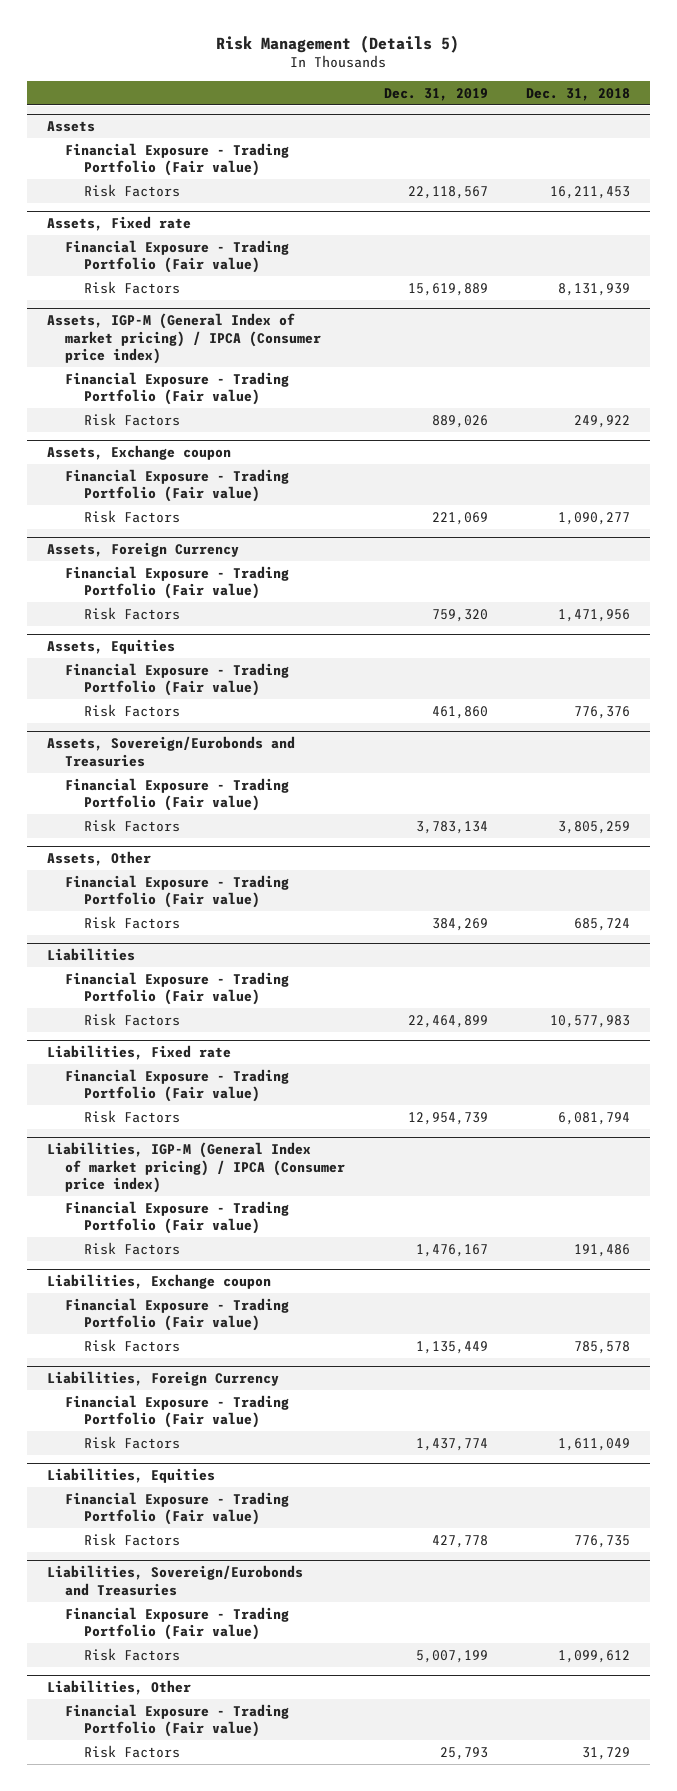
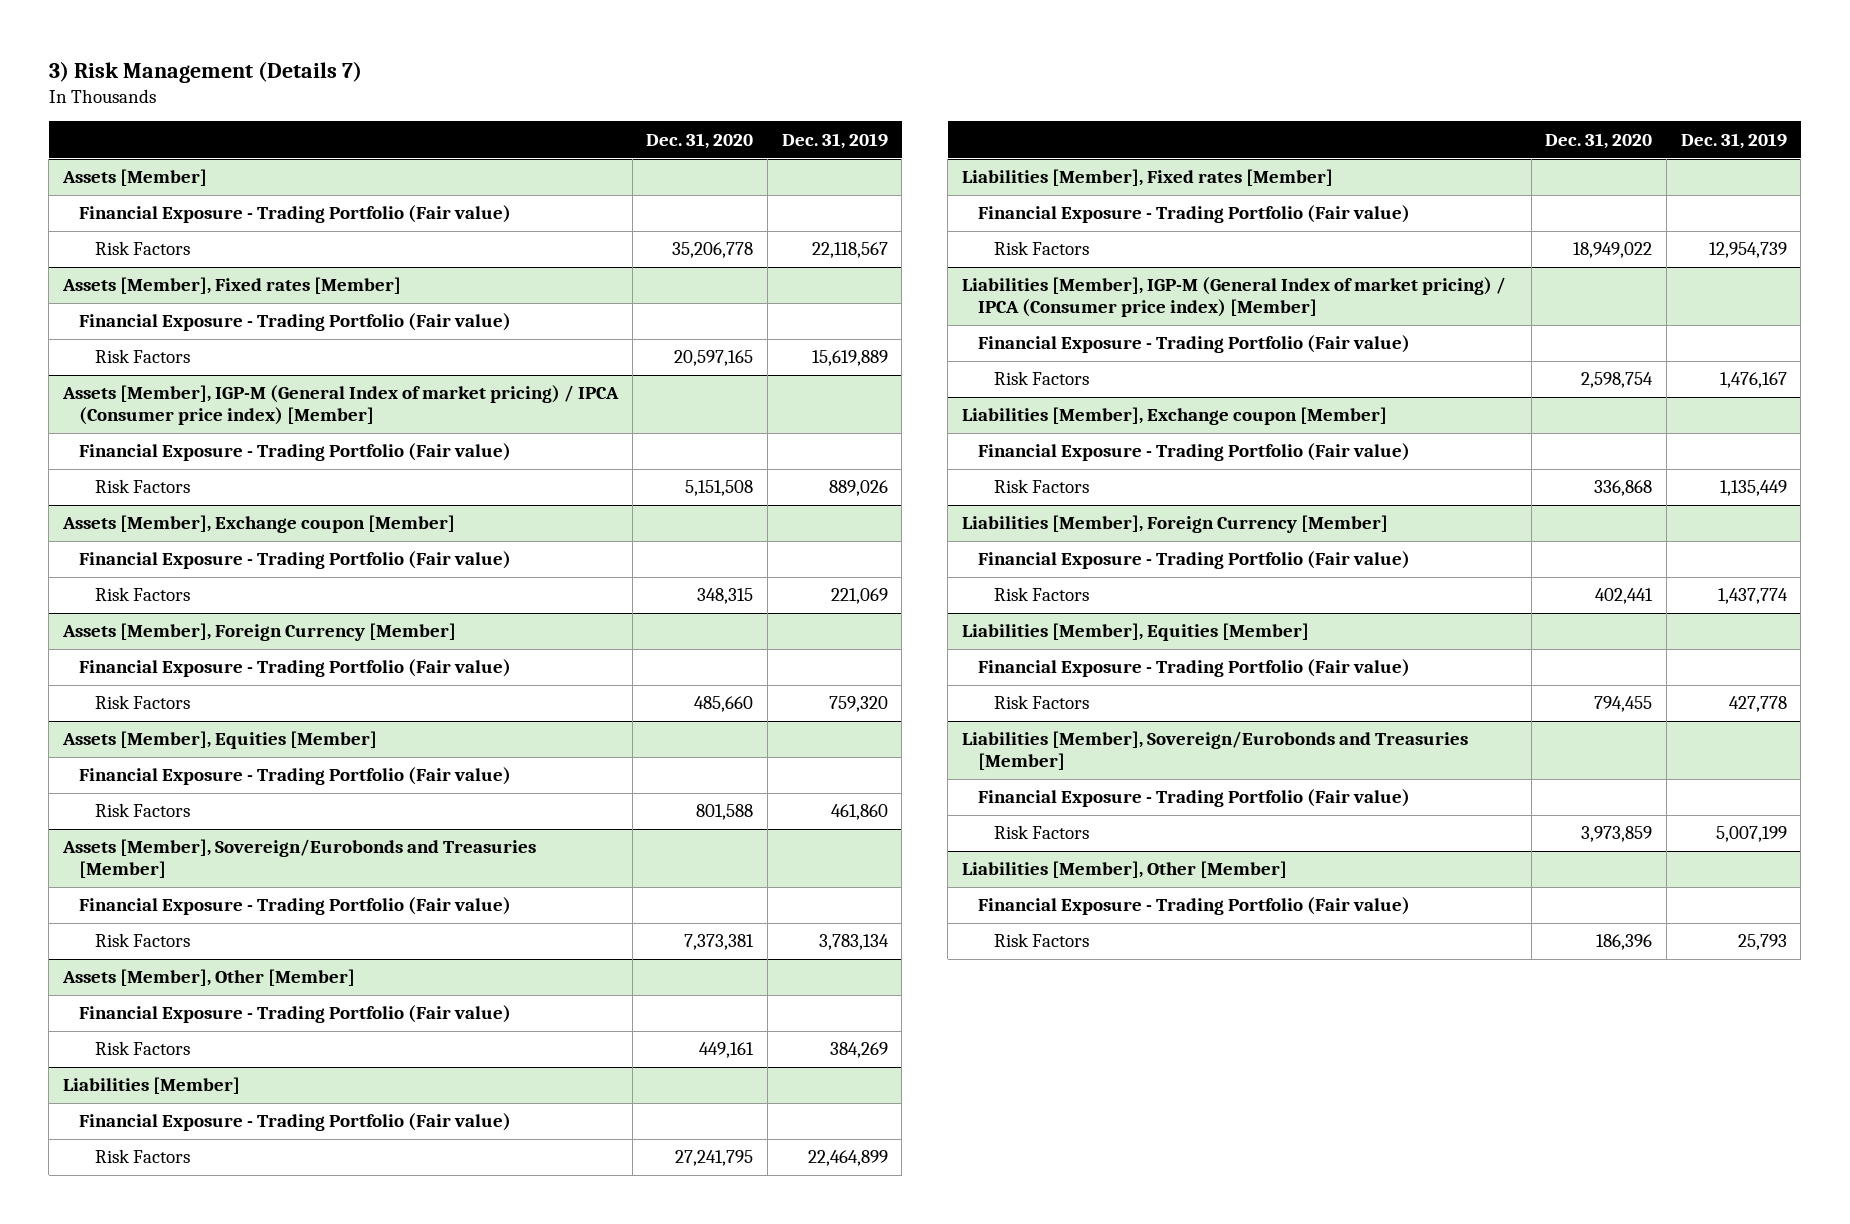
- Risk Management (Details 5)
+ 3) Risk Management (Details 7)
- | Dec. 31, 2019 | Dec. 31, 2018
+ | Dec. 31, 2020 | Dec. 31, 2019
- Assets
+ Assets [Member]
- Assets, Fixed rate
+ Assets [Member], Fixed rates [Member]
- Assets, IGP-M (General Index of market pricing) / IPCA (Consumer price index)
+ Assets [Member], IGP-M (General Index of market pricing) / IPCA (Consumer price index) [Member]
- Assets, Exchange coupon
+ Assets [Member], Exchange coupon [Member]
- Assets, Foreign Currency
+ Assets [Member], Foreign Currency [Member]
- Assets, Equities
+ Assets [Member], Equities [Member]
- Assets, Sovereign/Eurobonds and Treasuries
+ Assets [Member], Sovereign/Eurobonds and Treasuries [Member]
- Assets, Other
+ Assets [Member], Other [Member]
- Liabilities
+ Liabilities [Member]
- Liabilities, Fixed rate
+ Liabilities [Member], Fixed rates [Member]
- Liabilities, IGP-M (General Index of market pricing) / IPCA (Consumer price index)
+ Liabilities [Member], IGP-M (General Index of market pricing) / IPCA (Consumer price index) [Member]
- Liabilities, Exchange coupon
+ Liabilities [Member], Exchange coupon [Member]
- Liabilities, Foreign Currency
+ Liabilities [Member], Foreign Currency [Member]
- Liabilities, Equities
+ Liabilities [Member], Equities [Member]
- Liabilities, Sovereign/Eurobonds and Treasuries
+ Liabilities [Member], Sovereign/Eurobonds and Treasuries [Member]
- Liabilities, Other
+ Liabilities [Member], Other [Member]

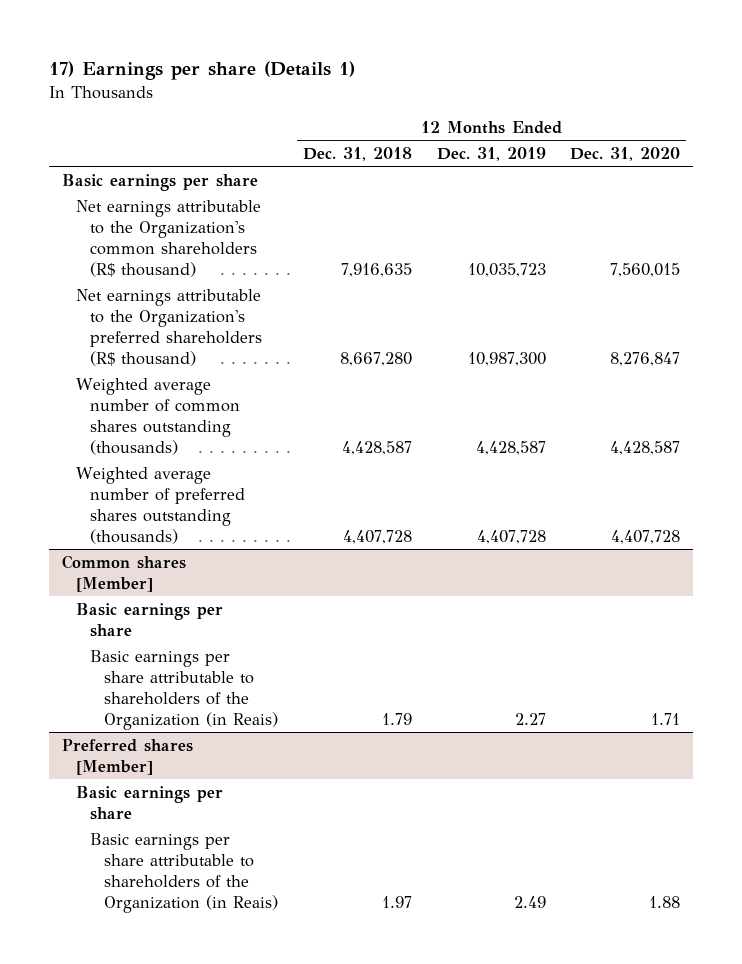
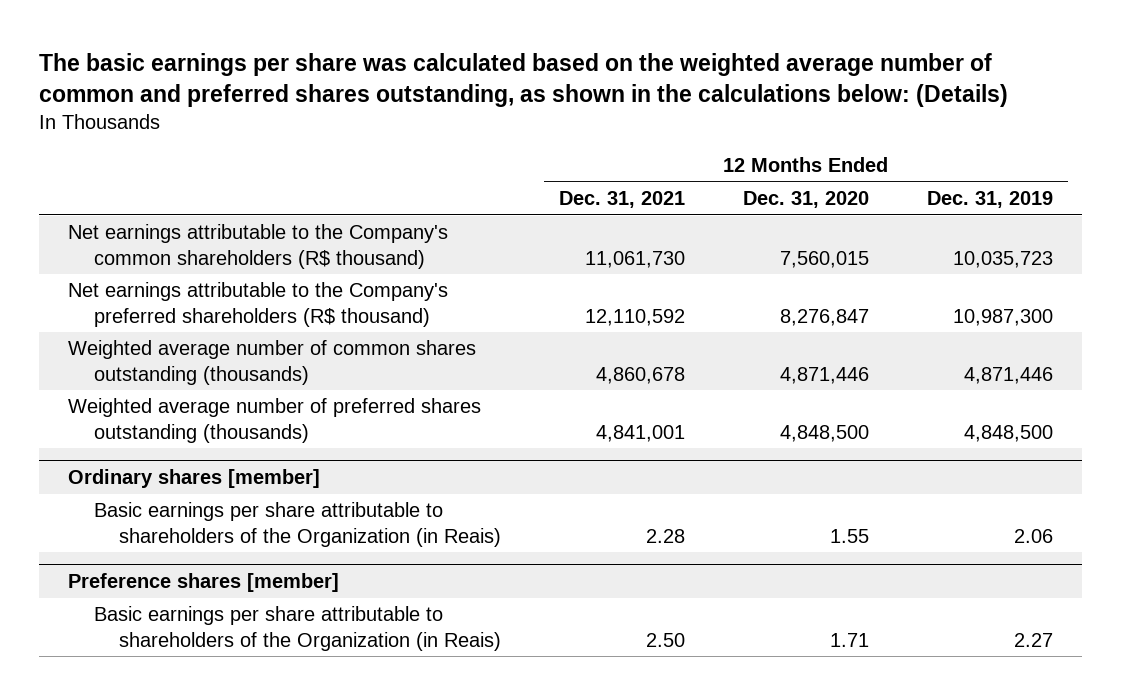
- 17) Earnings per share (Details 1)
+ The basic earnings per share was calculated based on the weighted average number of common and preferred shares outstanding, as shown in the calculations below: (Details)
- | 12 Months Ended Dec. 31, 2018 | 12 Months Ended Dec. 31, 2019 | 12 Months Ended Dec. 31, 2020
+ | 12 Months Ended Dec. 31, 2021 | 12 Months Ended Dec. 31, 2020 | 12 Months Ended Dec. 31, 2019
- Basic earnings per share
- Net earnings attributable to the Organization's common shareholders (R$ thousand) | 7,916,635 | 10,035,723 | 7,560,015
- Net earnings attributable to the Organization's preferred shareholders (R$ thousand) | 8,667,280 | 10,987,300 | 8,276,847
- Weighted average number of common shares outstanding (thousands) | 4,428,587 | 4,428,587 | 4,428,587
- Weighted average number of preferred shares outstanding (thousands) | 4,407,728 | 4,407,728 | 4,407,728
- Common shares [Member]
- Basic earnings per share
+ Net earnings attributable to the Company's common shareholders (R$ thousand) | 11,061,730 | 7,560,015 | 10,035,723
+ Net earnings attributable to the Company's preferred shareholders (R$ thousand) | 12,110,592 | 8,276,847 | 10,987,300
+ Weighted average number of common shares outstanding (thousands) | 4,860,678 | 4,871,446 | 4,871,446
+ Weighted average number of preferred shares outstanding (thousands) | 4,841,001 | 4,848,500 | 4,848,500
+ Ordinary shares [member]
+ Basic earnings per share attributable to shareholders of the Organization (in Reais) | 2.28 | 1.55 | 2.06
+ Preference shares [member]
- Preferred shares [Member]
- Basic earnings per share
- Basic earnings per share attributable to shareholders of the Organization (in Reais) | 1.97 | 2.49 | 1.88

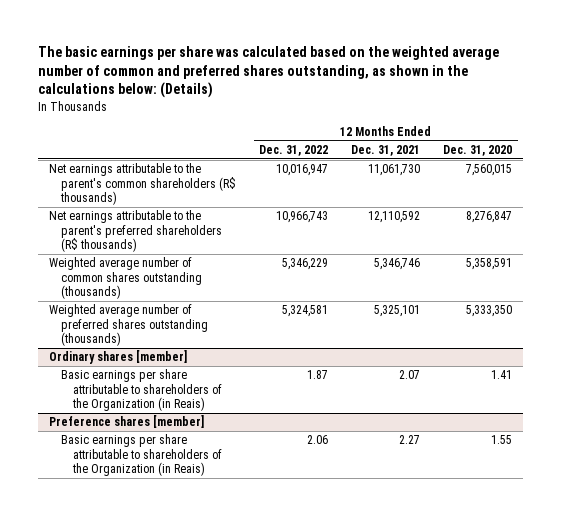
- | 12 Months Ended Dec. 31, 2021 | 12 Months Ended Dec. 31, 2020 | 12 Months Ended Dec. 31, 2019
+ | 12 Months Ended Dec. 31, 2022 | 12 Months Ended Dec. 31, 2021 | 12 Months Ended Dec. 31, 2020
- Net earnings attributable to the Company's common shareholders (R$ thousand) | 11,061,730 | 7,560,015 | 10,035,723
- Net earnings attributable to the Company's preferred shareholders (R$ thousand) | 12,110,592 | 8,276,847 | 10,987,300
- Weighted average number of common shares outstanding (thousands) | 4,860,678 | 4,871,446 | 4,871,446
- Weighted average number of preferred shares outstanding (thousands) | 4,841,001 | 4,848,500 | 4,848,500
+ Net earnings attributable to the parent's common shareholders (R$ thousands) | 10,016,947 | 11,061,730 | 7,560,015
+ Net earnings attributable to the parent's preferred shareholders (R$ thousands) | 10,966,743 | 12,110,592 | 8,276,847
+ Weighted average number of common shares outstanding (thousands) | 5,346,229 | 5,346,746 | 5,358,591
+ Weighted average number of preferred shares outstanding (thousands) | 5,324,581 | 5,325,101 | 5,333,350
@ Ordinary shares [member]
- Basic earnings per share attributable to shareholders of the Organization (in Reais) | 2.28 | 1.55 | 2.06
+ Basic earnings per share attributable to shareholders of the Organization (in Reais) | 1.87 | 2.07 | 1.41
@ Preference shares [member]
- Basic earnings per share attributable to shareholders of the Organization (in Reais) | 2.50 | 1.71 | 2.27
+ Basic earnings per share attributable to shareholders of the Organization (in Reais) | 2.06 | 2.27 | 1.55

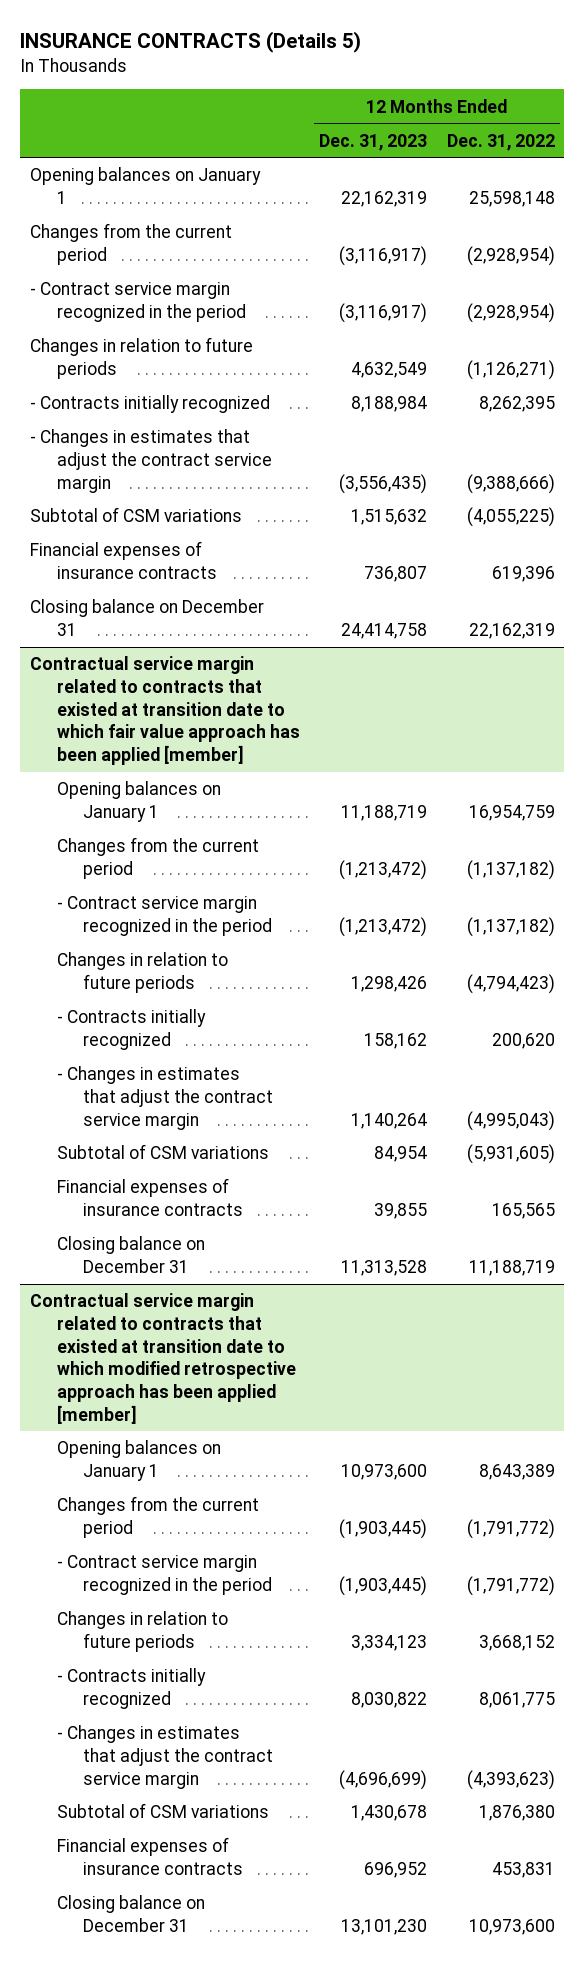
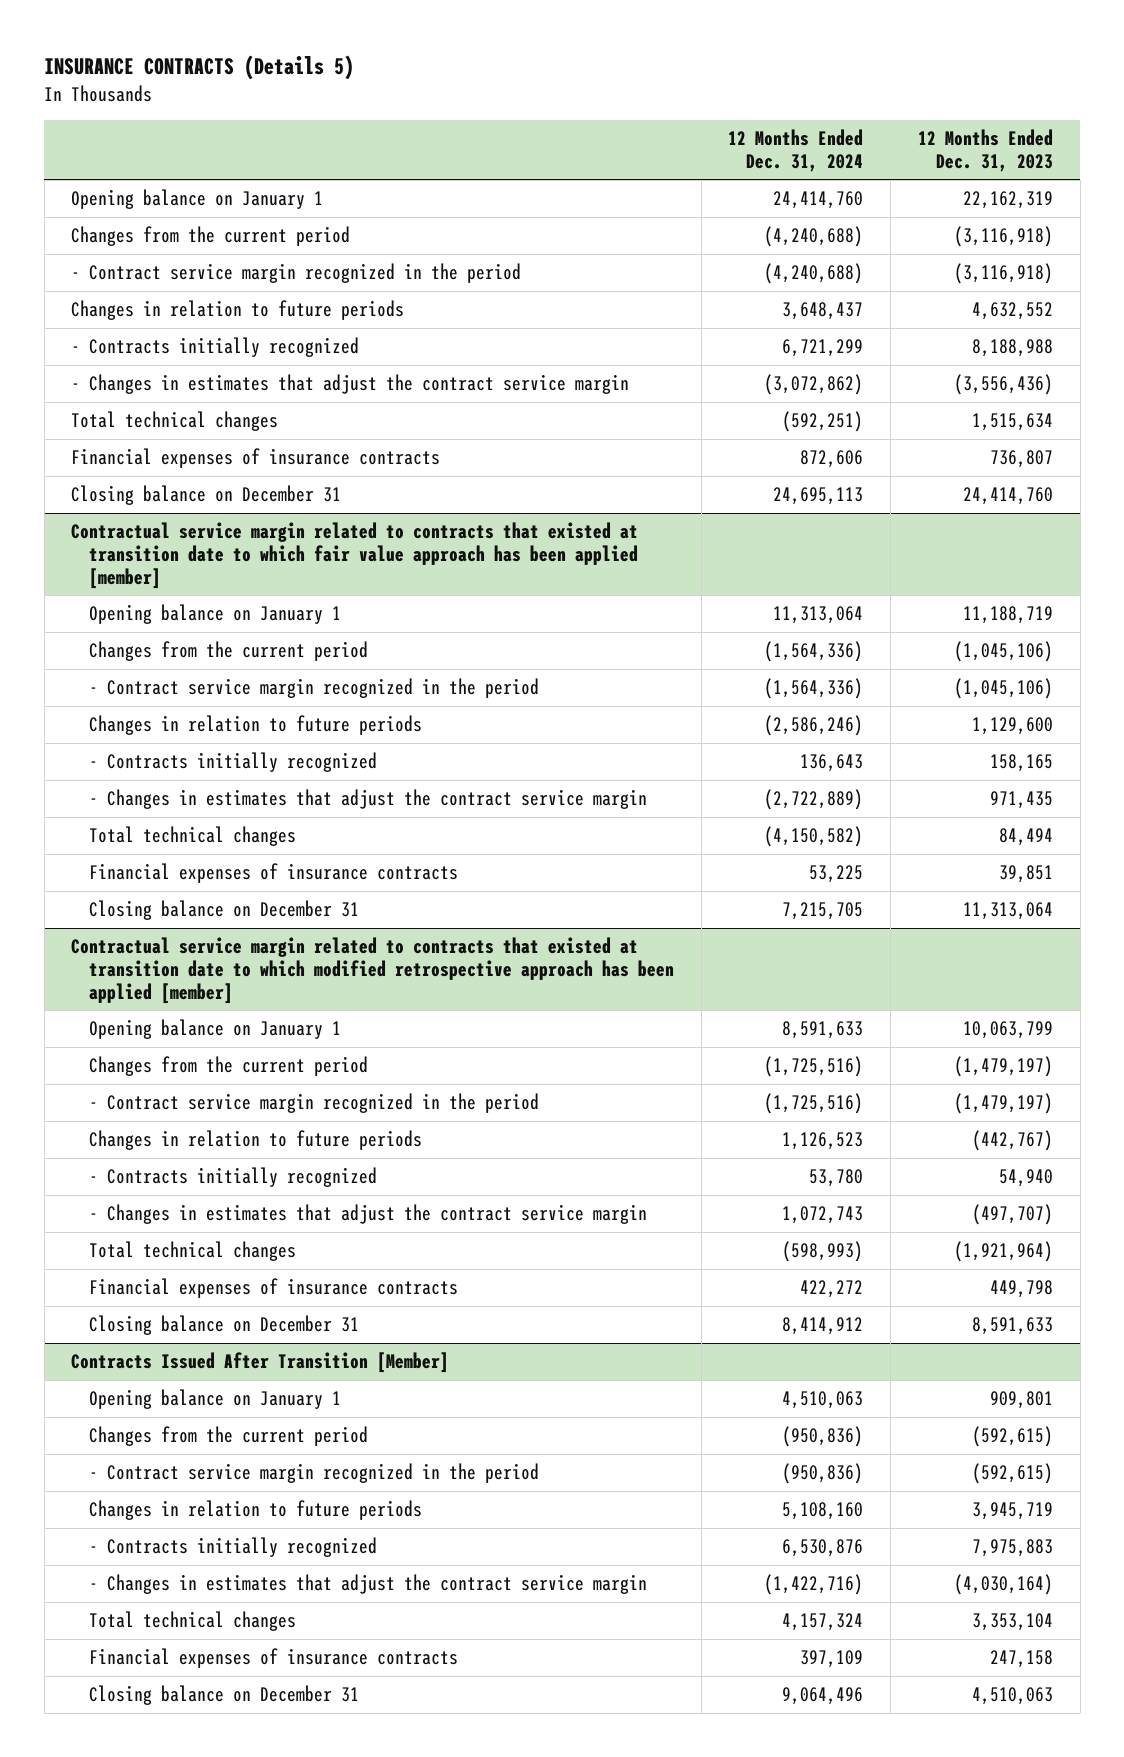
- | 12 Months Ended Dec. 31, 2023 | 12 Months Ended Dec. 31, 2022
+ | 12 Months Ended Dec. 31, 2024 | 12 Months Ended Dec. 31, 2023
- Opening balances on January 1 | 22,162,319 | 25,598,148
- Changes from the current period | (3,116,917) | (2,928,954)
- - Contract service margin recognized in the period | (3,116,917) | (2,928,954)
- Changes in relation to future periods | 4,632,549 | (1,126,271)
- - Contracts initially recognized | 8,188,984 | 8,262,395
- - Changes in estimates that adjust the contract service margin | (3,556,435) | (9,388,666)
- Subtotal of CSM variations | 1,515,632 | (4,055,225)
+ Opening balance on January 1 | 24,414,760 | 22,162,319
+ Changes from the current period | (4,240,688) | (3,116,918)
+ - Contract service margin recognized in the period | (4,240,688) | (3,116,918)
+ Changes in relation to future periods | 3,648,437 | 4,632,552
+ - Contracts initially recognized | 6,721,299 | 8,188,988
+ - Changes in estimates that adjust the contract service margin | (3,072,862) | (3,556,436)
+ Total technical changes | (592,251) | 1,515,634
- Closing balance on December 31 | 24,414,758 | 22,162,319
+ Closing balance on December 31 | 24,695,113 | 24,414,760
@ Contractual service margin related to contracts that existed at transition date to which fair value approach has been applied [member]
- Opening balances on January 1 | 11,188,719 | 16,954,759
- Changes from the current period | (1,213,472) | (1,137,182)
- - Contract service margin recognized in the period | (1,213,472) | (1,137,182)
- Changes in relation to future periods | 1,298,426 | (4,794,423)
- - Contracts initially recognized | 158,162 | 200,620
- - Changes in estimates that adjust the contract service margin | 1,140,264 | (4,995,043)
- Subtotal of CSM variations | 84,954 | (5,931,605)
- Financial expenses of insurance contracts | 39,855 | 165,565
- Closing balance on December 31 | 11,313,528 | 11,188,719
+ Opening balance on January 1 | 11,313,064 | 11,188,719
+ Changes from the current period | (1,564,336) | (1,045,106)
+ - Contract service margin recognized in the period | (1,564,336) | (1,045,106)
+ Changes in relation to future periods | (2,586,246) | 1,129,600
+ - Contracts initially recognized | 136,643 | 158,165
+ - Changes in estimates that adjust the contract service margin | (2,722,889) | 971,435
+ Total technical changes | (4,150,582) | 84,494
+ Financial expenses of insurance contracts | 53,225 | 39,851
+ Closing balance on December 31 | 7,215,705 | 11,313,064
@ Contractual service margin related to contracts that existed at transition date to which modified retrospective approach has been applied [member]
- Opening balances on January 1 | 10,973,600 | 8,643,389
- Changes from the current period | (1,903,445) | (1,791,772)
- - Contract service margin recognized in the period | (1,903,445) | (1,791,772)
- Changes in relation to future periods | 3,334,123 | 3,668,152
- - Contracts initially recognized | 8,030,822 | 8,061,775
- - Changes in estimates that adjust the contract service margin | (4,696,699) | (4,393,623)
- Subtotal of CSM variations | 1,430,678 | 1,876,380
- Financial expenses of insurance contracts | 696,952 | 453,831
- Closing balance on December 31 | 13,101,230 | 10,973,600
+ Opening balance on January 1 | 8,591,633 | 10,063,799
+ Changes from the current period | (1,725,516) | (1,479,197)
+ - Contract service margin recognized in the period | (1,725,516) | (1,479,197)
+ Changes in relation to future periods | 1,126,523 | (442,767)
+ - Contracts initially recognized | 53,780 | 54,940
+ - Changes in estimates that adjust the contract service margin | 1,072,743 | (497,707)
+ Total technical changes | (598,993) | (1,921,964)
+ Financial expenses of insurance contracts | 422,272 | 449,798
+ Closing balance on December 31 | 8,414,912 | 8,591,633
+ Contracts Issued After Transition [Member]
+ Opening balance on January 1 | 4,510,063 | 909,801
+ Changes from the current period | (950,836) | (592,615)
+ - Contract service margin recognized in the period | (950,836) | (592,615)
+ Changes in relation to future periods | 5,108,160 | 3,945,719
+ - Contracts initially recognized | 6,530,876 | 7,975,883
+ - Changes in estimates that adjust the contract service margin | (1,422,716) | (4,030,164)
+ Total technical changes | 4,157,324 | 3,353,104
+ Financial expenses of insurance contracts | 397,109 | 247,158
+ Closing balance on December 31 | 9,064,496 | 4,510,063

